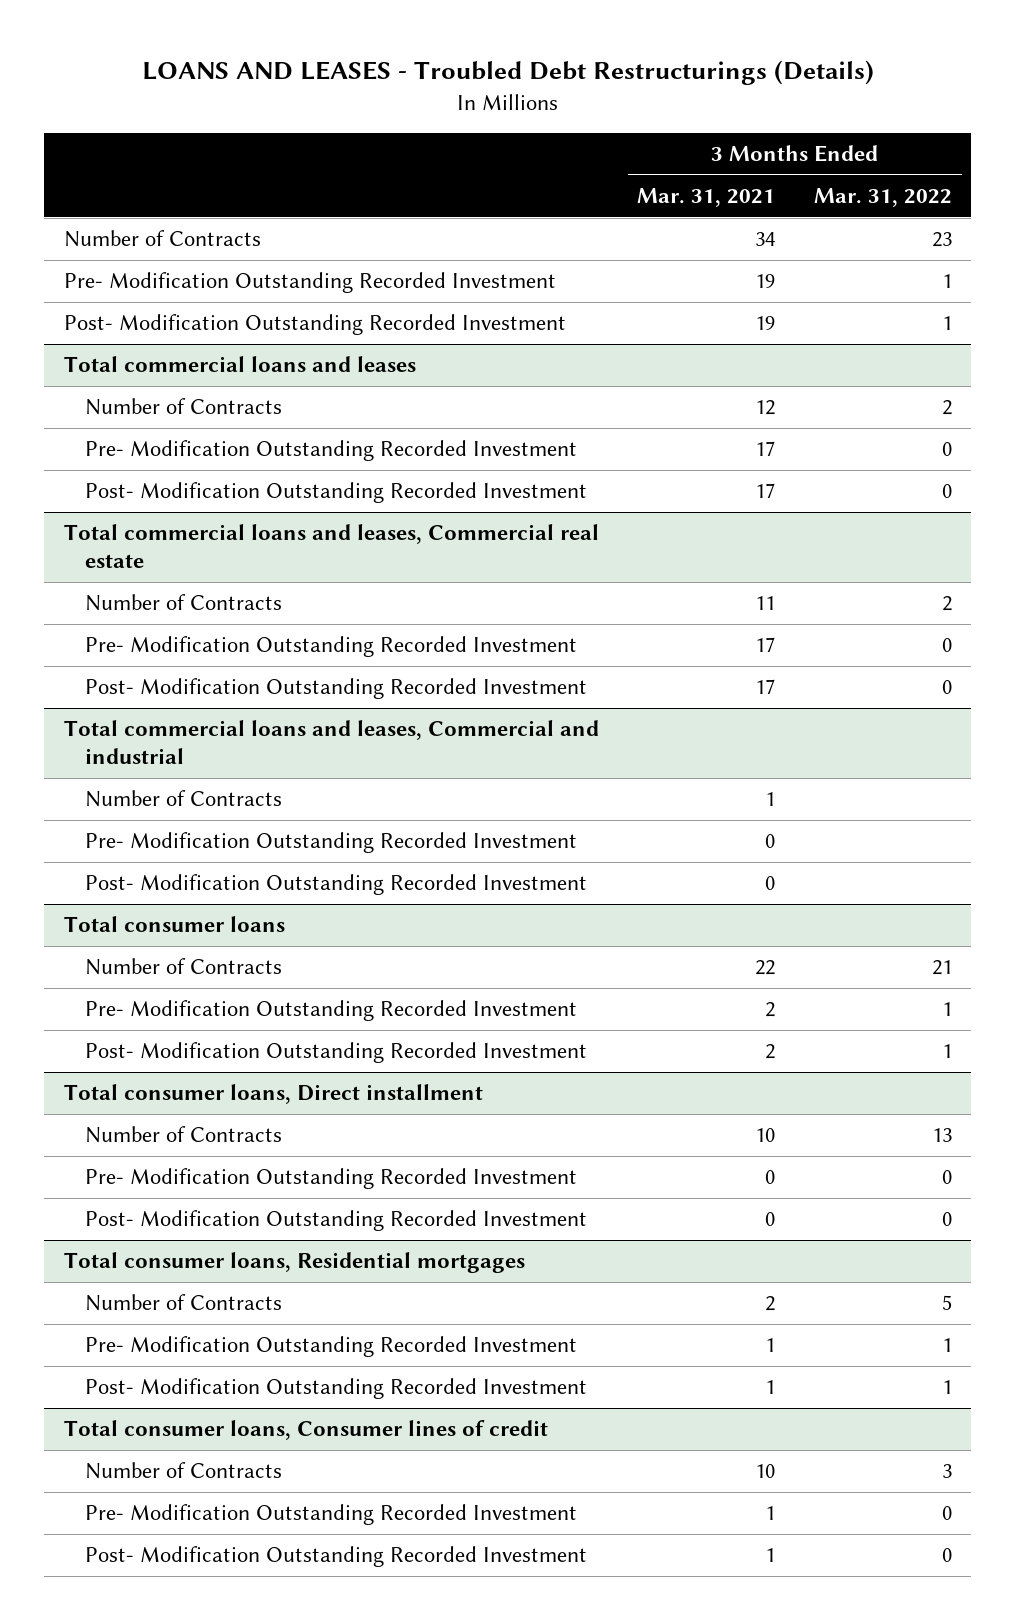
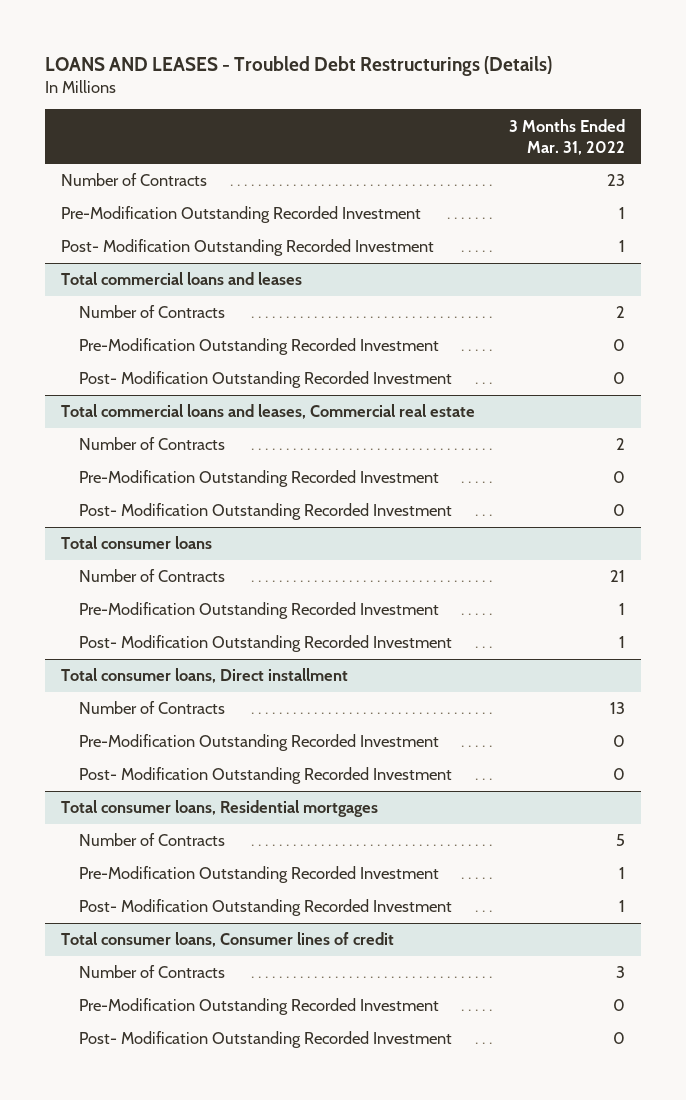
- | 3 Months Ended Mar. 31, 2021 | 3 Months Ended Mar. 31, 2022
+ | 3 Months Ended Mar. 31, 2022
- Pre- Modification Outstanding Recorded Investment | 19 | 1
+ Pre-Modification Outstanding Recorded Investment | 1
@ Total commercial loans and leases
- Pre- Modification Outstanding Recorded Investment | 17 | 0
+ Pre-Modification Outstanding Recorded Investment | 0
@ Total commercial loans and leases, Commercial real estate
- Pre- Modification Outstanding Recorded Investment | 17 | 0
+ Pre-Modification Outstanding Recorded Investment | 0
- Total commercial loans and leases, Commercial and industrial
- Number of Contracts | 1 |
- Pre- Modification Outstanding Recorded Investment | 0 |
- Post- Modification Outstanding Recorded Investment | 0 |
@ Total consumer loans
- Pre- Modification Outstanding Recorded Investment | 2 | 1
+ Pre-Modification Outstanding Recorded Investment | 1
@ Total consumer loans, Direct installment
- Pre- Modification Outstanding Recorded Investment | 0 | 0
+ Pre-Modification Outstanding Recorded Investment | 0
@ Total consumer loans, Residential mortgages
- Pre- Modification Outstanding Recorded Investment | 1 | 1
+ Pre-Modification Outstanding Recorded Investment | 1
@ Total consumer loans, Consumer lines of credit
- Pre- Modification Outstanding Recorded Investment | 1 | 0
+ Pre-Modification Outstanding Recorded Investment | 0

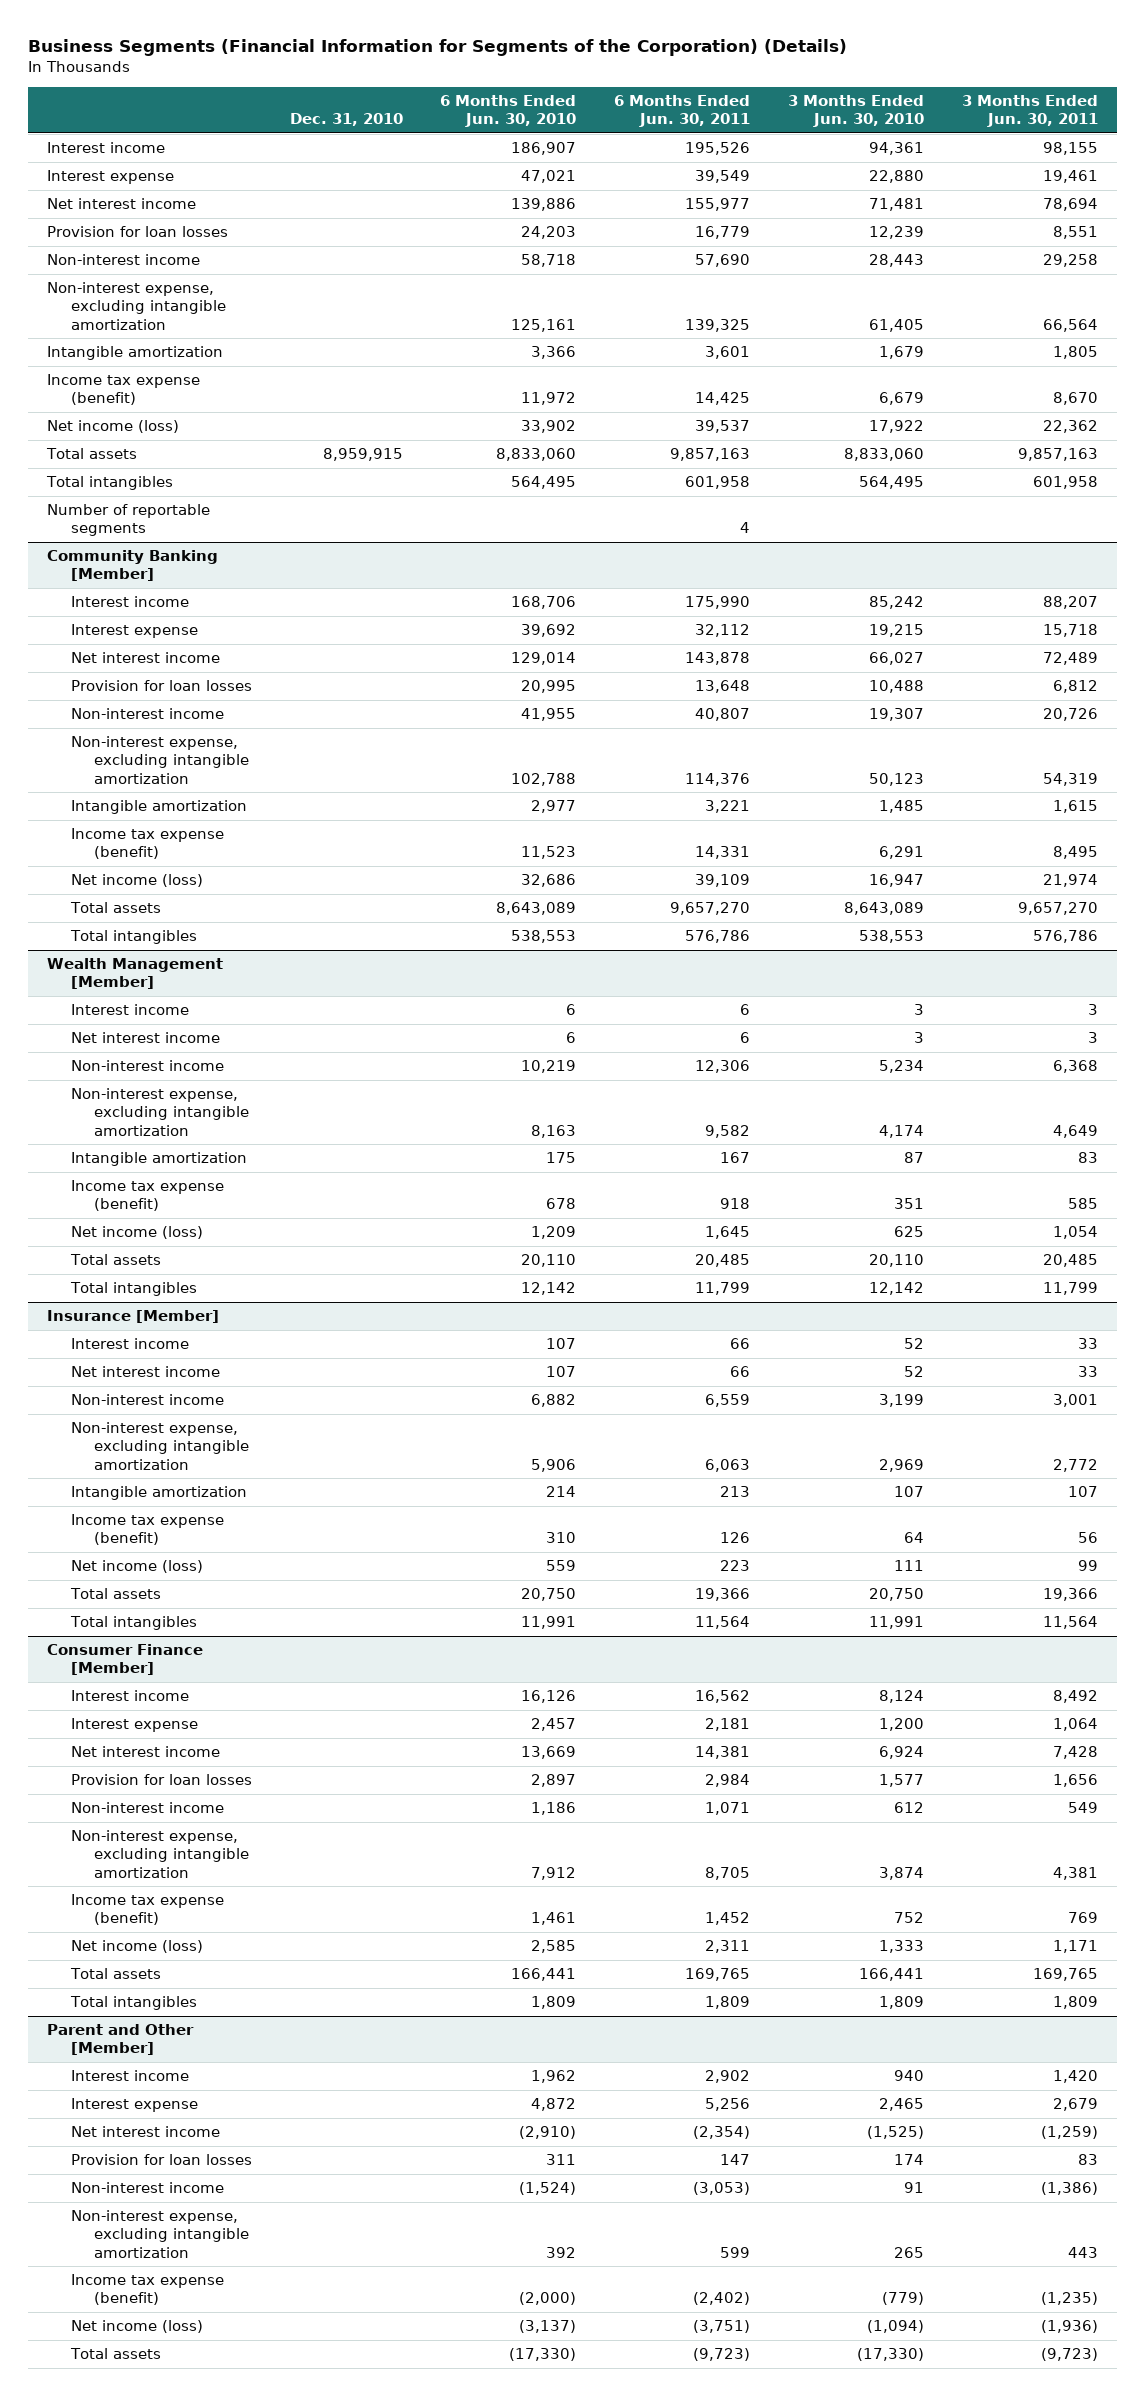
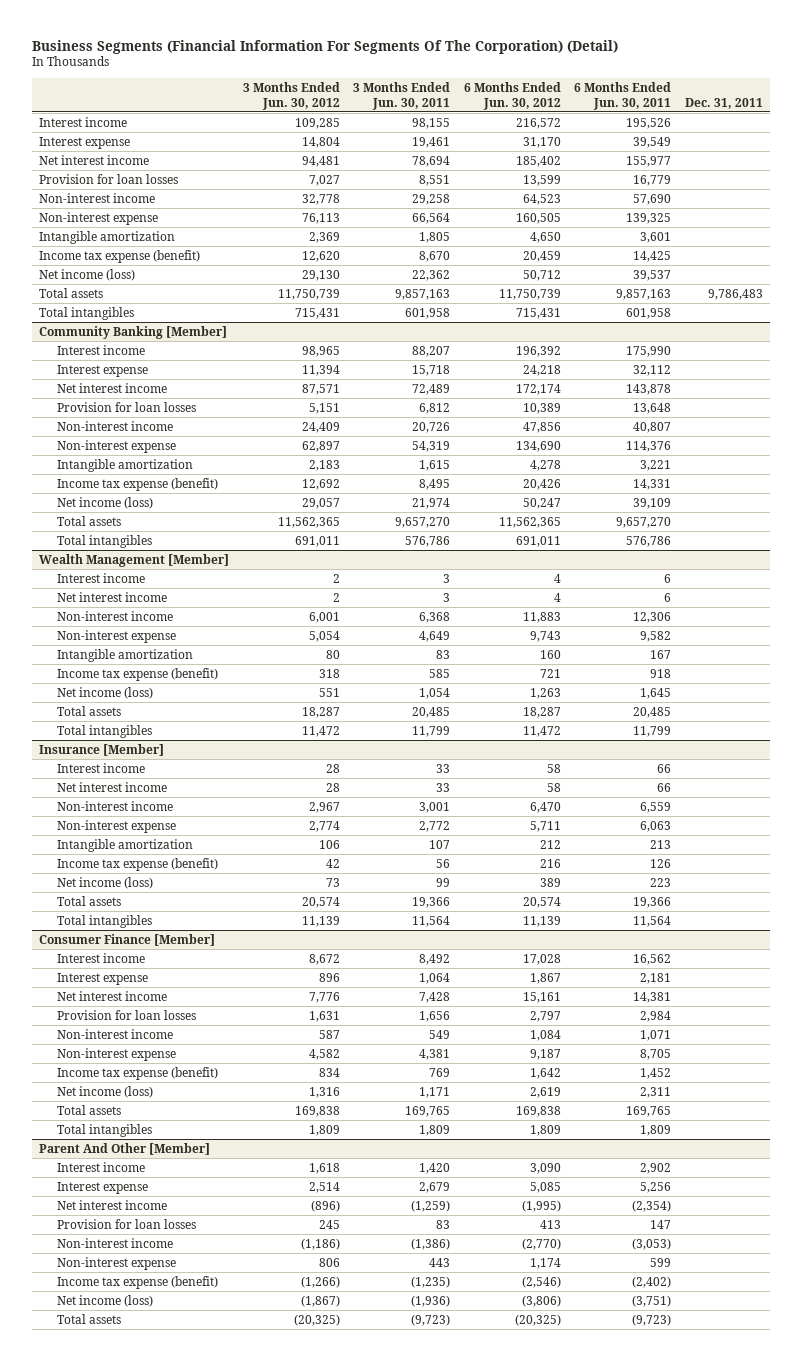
- Business Segments (Financial Information for Segments of the Corporation) (Details)
+ Business Segments (Financial Information For Segments Of The Corporation) (Detail)
- | Dec. 31, 2010 | 6 Months Ended Jun. 30, 2010 | 6 Months Ended Jun. 30, 2011 | 3 Months Ended Jun. 30, 2010 | 3 Months Ended Jun. 30, 2011
+ | 3 Months Ended Jun. 30, 2012 | 3 Months Ended Jun. 30, 2011 | 6 Months Ended Jun. 30, 2012 | 6 Months Ended Jun. 30, 2011 | Dec. 31, 2011
- Non-interest expense, excluding intangible amortization | | 125,161 | 139,325 | 61,405 | 66,564
+ Non-interest expense | 76,113 | 66,564 | 160,505 | 139,325 |
- Number of reportable segments | | | 4 | |
@ Community Banking [Member]
- Non-interest expense, excluding intangible amortization | | 102,788 | 114,376 | 50,123 | 54,319
+ Non-interest expense | 62,897 | 54,319 | 134,690 | 114,376 |
@ Wealth Management [Member]
- Non-interest expense, excluding intangible amortization | | 8,163 | 9,582 | 4,174 | 4,649
+ Non-interest expense | 5,054 | 4,649 | 9,743 | 9,582 |
@ Insurance [Member]
- Non-interest expense, excluding intangible amortization | | 5,906 | 6,063 | 2,969 | 2,772
+ Non-interest expense | 2,774 | 2,772 | 5,711 | 6,063 |
@ Consumer Finance [Member]
- Non-interest expense, excluding intangible amortization | | 7,912 | 8,705 | 3,874 | 4,381
+ Non-interest expense | 4,582 | 4,381 | 9,187 | 8,705 |
- Parent and Other [Member]
+ Parent And Other [Member]
- Non-interest expense, excluding intangible amortization | | 392 | 599 | 265 | 443
+ Non-interest expense | 806 | 443 | 1,174 | 599 |

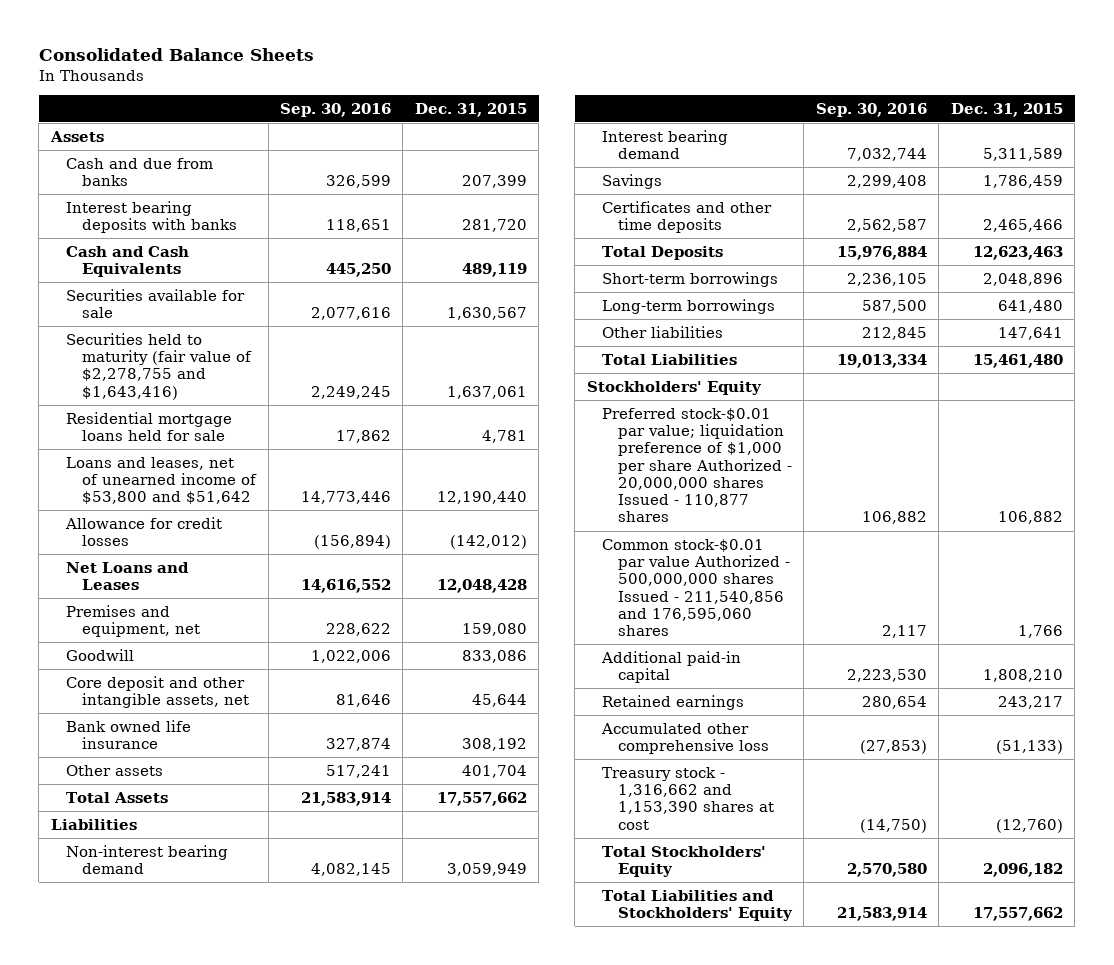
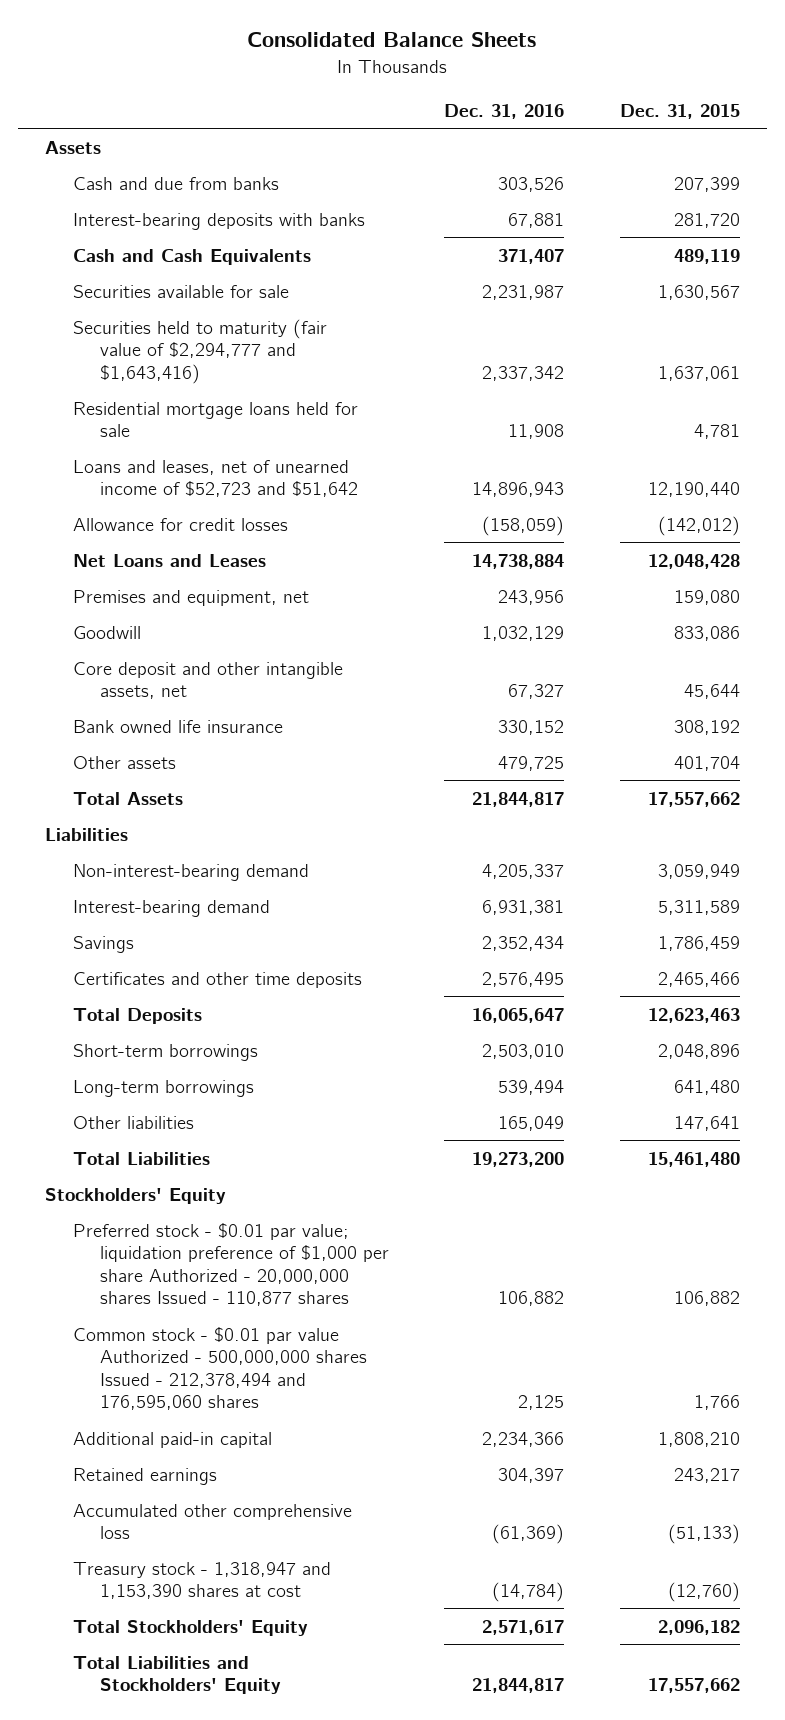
- | Sep. 30, 2016 | Dec. 31, 2015
+ | Dec. 31, 2016 | Dec. 31, 2015
- Interest bearing deposits with banks | 118,651 | 281,720
+ Interest-bearing deposits with banks | 67,881 | 281,720
- Securities held to maturity (fair value of $2,278,755 and $1,643,416) | 2,249,245 | 1,637,061
+ Securities held to maturity (fair value of $2,294,777 and $1,643,416) | 2,337,342 | 1,637,061
- Loans and leases, net of unearned income of $53,800 and $51,642 | 14,773,446 | 12,190,440
+ Loans and leases, net of unearned income of $52,723 and $51,642 | 14,896,943 | 12,190,440
- Non-interest bearing demand | 4,082,145 | 3,059,949
- Interest bearing demand | 7,032,744 | 5,311,589
+ Non-interest-bearing demand | 4,205,337 | 3,059,949
+ Interest-bearing demand | 6,931,381 | 5,311,589
- Preferred stock-$0.01 par value; liquidation preference of $1,000 per share Authorized - 20,000,000 shares Issued - 110,877 shares | 106,882 | 106,882
- Common stock-$0.01 par value Authorized - 500,000,000 shares Issued - 211,540,856 and 176,595,060 shares | 2,117 | 1,766
+ Preferred stock - $0.01 par value; liquidation preference of $1,000 per share Authorized - 20,000,000 shares Issued - 110,877 shares | 106,882 | 106,882
+ Common stock - $0.01 par value Authorized - 500,000,000 shares Issued - 212,378,494 and 176,595,060 shares | 2,125 | 1,766
- Treasury stock - 1,316,662 and 1,153,390 shares at cost | (14,750) | (12,760)
+ Treasury stock - 1,318,947 and 1,153,390 shares at cost | (14,784) | (12,760)

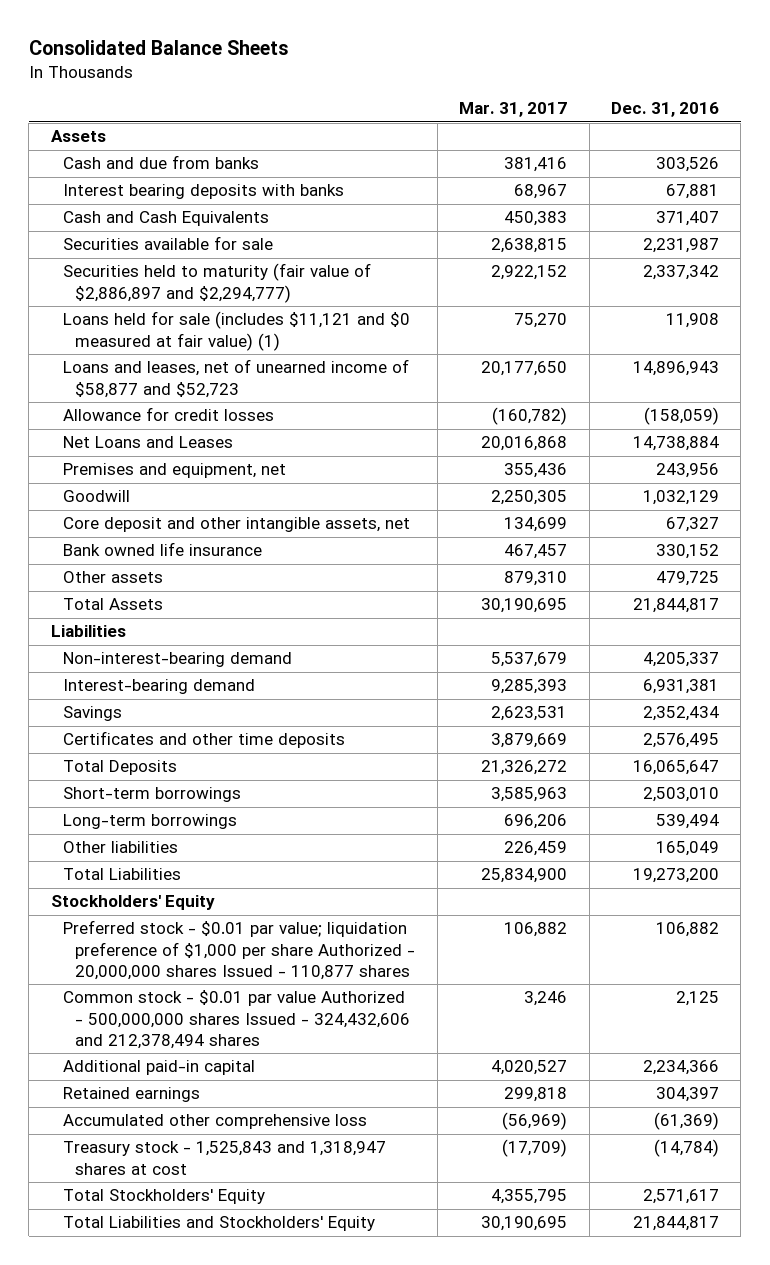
- | Dec. 31, 2016 | Dec. 31, 2015
+ | Mar. 31, 2017 | Dec. 31, 2016
- Interest-bearing deposits with banks | 67,881 | 281,720
+ Interest bearing deposits with banks | 68,967 | 67,881
- Securities held to maturity (fair value of $2,294,777 and $1,643,416) | 2,337,342 | 1,637,061
- Residential mortgage loans held for sale | 11,908 | 4,781
- Loans and leases, net of unearned income of $52,723 and $51,642 | 14,896,943 | 12,190,440
+ Securities held to maturity (fair value of $2,886,897 and $2,294,777) | 2,922,152 | 2,337,342
+ Loans held for sale (includes $11,121 and $0 measured at fair value) (1) | 75,270 | 11,908
+ Loans and leases, net of unearned income of $58,877 and $52,723 | 20,177,650 | 14,896,943
- Common stock - $0.01 par value Authorized - 500,000,000 shares Issued - 212,378,494 and 176,595,060 shares | 2,125 | 1,766
+ Common stock - $0.01 par value Authorized - 500,000,000 shares Issued - 324,432,606 and 212,378,494 shares | 3,246 | 2,125
- Treasury stock - 1,318,947 and 1,153,390 shares at cost | (14,784) | (12,760)
+ Treasury stock - 1,525,843 and 1,318,947 shares at cost | (17,709) | (14,784)

